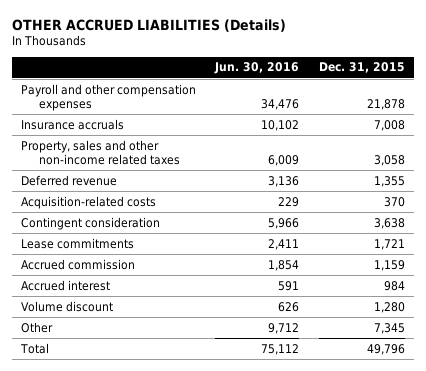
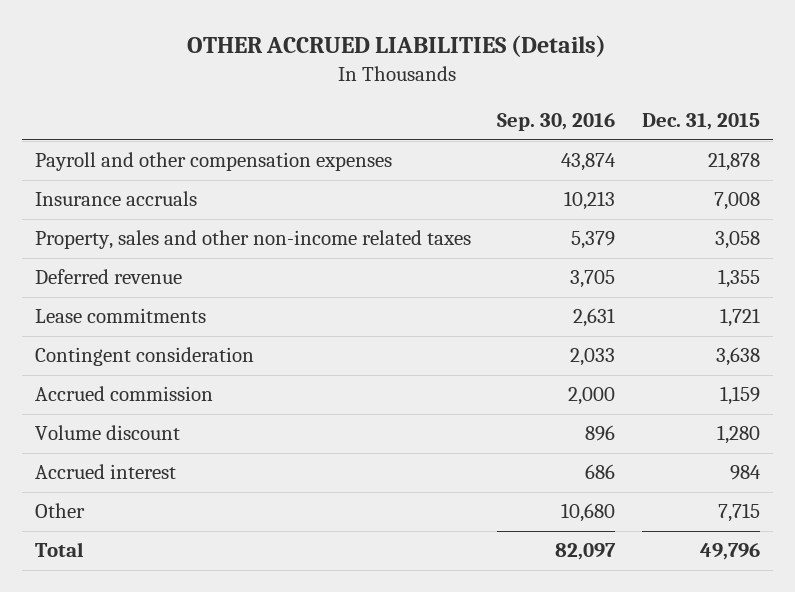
- | Jun. 30, 2016 | Dec. 31, 2015
+ | Sep. 30, 2016 | Dec. 31, 2015
- Acquisition-related costs | 229 | 370
moved down: Contingent consideration | 2,033 | 3,638
- Other | 9,712 | 7,345
moved down: Accrued interest | 686 | 984
+ Other | 10,680 | 7,715

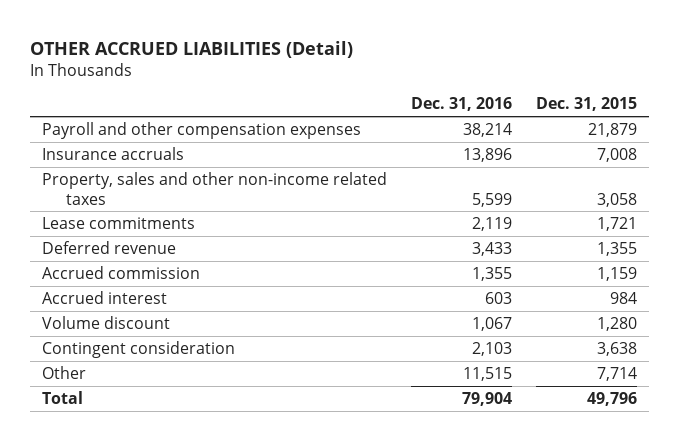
- OTHER ACCRUED LIABILITIES (Details)
+ OTHER ACCRUED LIABILITIES (Detail)
- | Sep. 30, 2016 | Dec. 31, 2015
+ | Dec. 31, 2016 | Dec. 31, 2015
- Payroll and other compensation expenses | 43,874 | 21,878
+ Payroll and other compensation expenses | 38,214 | 21,879
moved down: Deferred revenue | 3,433 | 1,355
- Other | 10,680 | 7,715
moved down: Volume discount | 1,067 | 1,280
moved down: Contingent consideration | 2,103 | 3,638
+ Other | 11,515 | 7,714

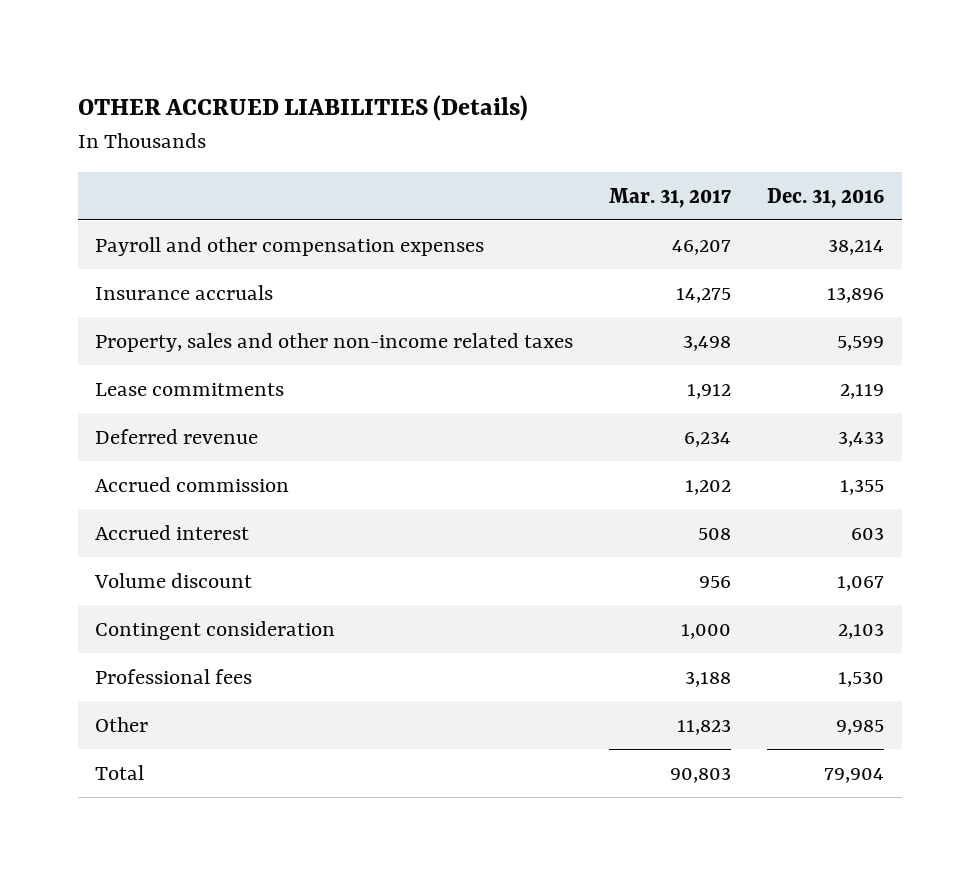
- OTHER ACCRUED LIABILITIES (Detail)
+ OTHER ACCRUED LIABILITIES (Details)
- | Dec. 31, 2016 | Dec. 31, 2015
+ | Mar. 31, 2017 | Dec. 31, 2016
- Other | 11,515 | 7,714
+ Professional fees | 3,188 | 1,530
+ Other | 11,823 | 9,985

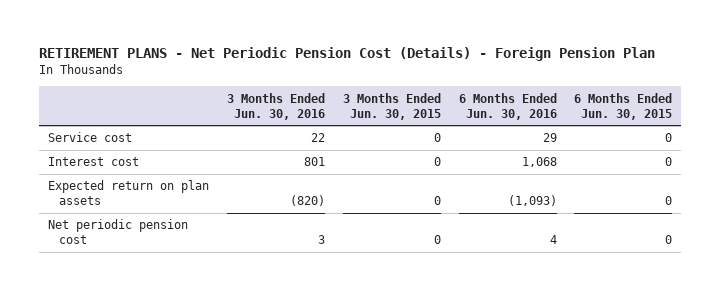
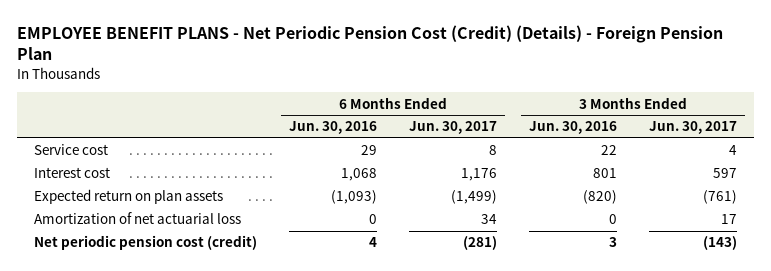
- RETIREMENT PLANS - Net Periodic Pension Cost (Details) - Foreign Pension Plan
+ EMPLOYEE BENEFIT PLANS - Net Periodic Pension Cost (Credit) (Details) - Foreign Pension Plan
- | 3 Months Ended Jun. 30, 2016 | 3 Months Ended Jun. 30, 2015 | 6 Months Ended Jun. 30, 2016 | 6 Months Ended Jun. 30, 2015
+ | 6 Months Ended Jun. 30, 2016 | 6 Months Ended Jun. 30, 2017 | 3 Months Ended Jun. 30, 2016 | 3 Months Ended Jun. 30, 2017
- Net periodic pension cost | 3 | 0 | 4 | 0
+ Amortization of net actuarial loss | 0 | 34 | 0 | 17
+ Net periodic pension cost (credit) | 4 | (281) | 3 | (143)

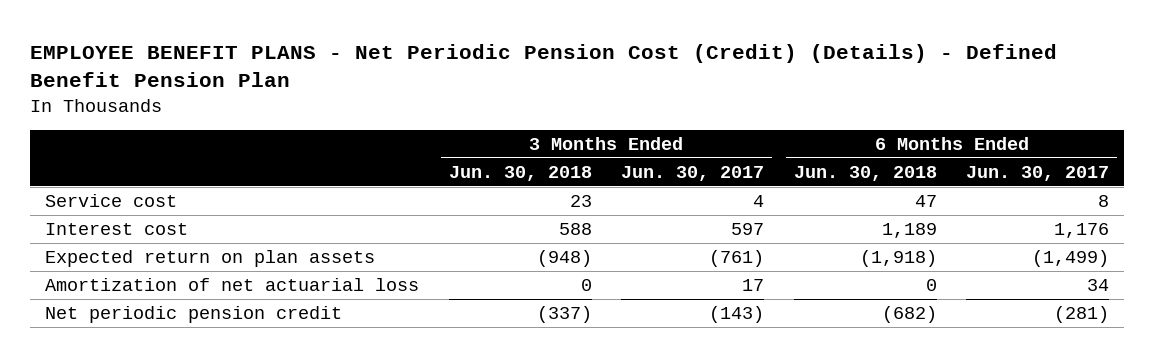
- EMPLOYEE BENEFIT PLANS - Net Periodic Pension Cost (Credit) (Details) - Foreign Pension Plan
+ EMPLOYEE BENEFIT PLANS - Net Periodic Pension Cost (Credit) (Details) - Defined Benefit Pension Plan
- | 6 Months Ended Jun. 30, 2016 | 6 Months Ended Jun. 30, 2017 | 3 Months Ended Jun. 30, 2016 | 3 Months Ended Jun. 30, 2017
+ | 3 Months Ended Jun. 30, 2018 | 3 Months Ended Jun. 30, 2017 | 6 Months Ended Jun. 30, 2018 | 6 Months Ended Jun. 30, 2017
- Net periodic pension cost (credit) | 4 | (281) | 3 | (143)
+ Net periodic pension credit | (337) | (143) | (682) | (281)

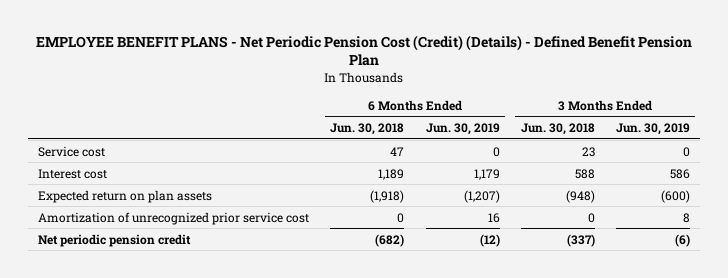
- | 3 Months Ended Jun. 30, 2018 | 3 Months Ended Jun. 30, 2017 | 6 Months Ended Jun. 30, 2018 | 6 Months Ended Jun. 30, 2017
+ | 6 Months Ended Jun. 30, 2018 | 6 Months Ended Jun. 30, 2019 | 3 Months Ended Jun. 30, 2018 | 3 Months Ended Jun. 30, 2019
- Amortization of net actuarial loss | 0 | 17 | 0 | 34
+ Amortization of unrecognized prior service cost | 0 | 16 | 0 | 8

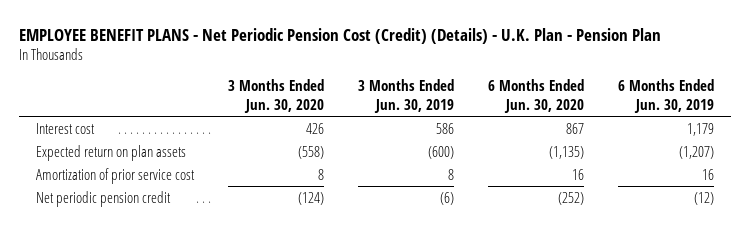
- EMPLOYEE BENEFIT PLANS - Net Periodic Pension Cost (Credit) (Details) - Defined Benefit Pension Plan
+ EMPLOYEE BENEFIT PLANS - Net Periodic Pension Cost (Credit) (Details) - U.K. Plan - Pension Plan
- | 6 Months Ended Jun. 30, 2018 | 6 Months Ended Jun. 30, 2019 | 3 Months Ended Jun. 30, 2018 | 3 Months Ended Jun. 30, 2019
+ | 3 Months Ended Jun. 30, 2020 | 3 Months Ended Jun. 30, 2019 | 6 Months Ended Jun. 30, 2020 | 6 Months Ended Jun. 30, 2019
- Service cost | 47 | 0 | 23 | 0
- Amortization of unrecognized prior service cost | 0 | 16 | 0 | 8
+ Amortization of prior service cost | 8 | 8 | 16 | 16

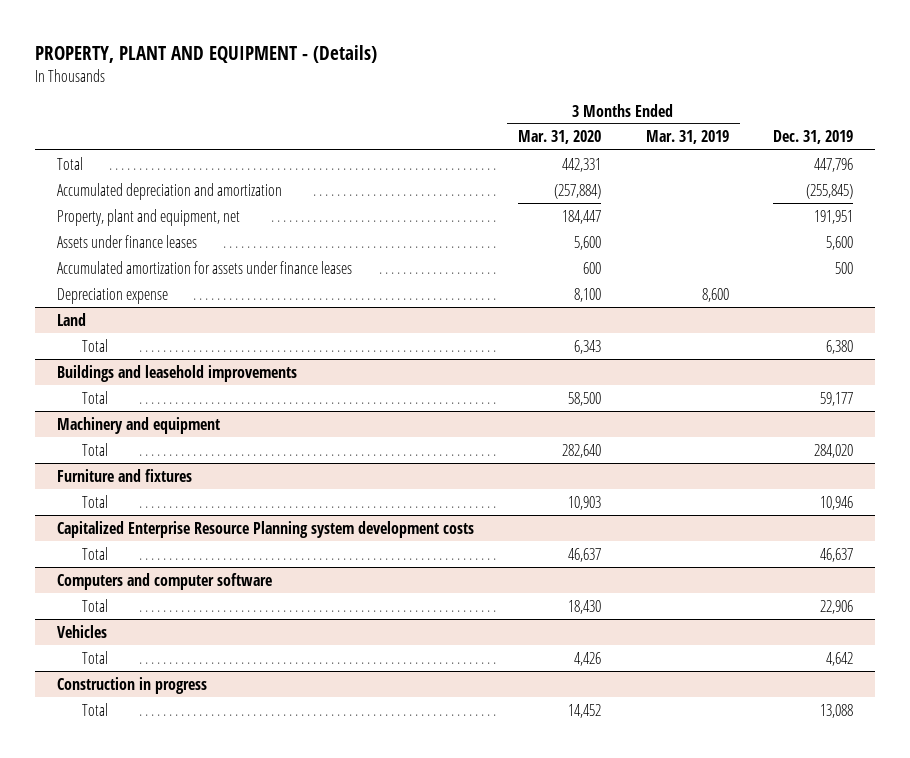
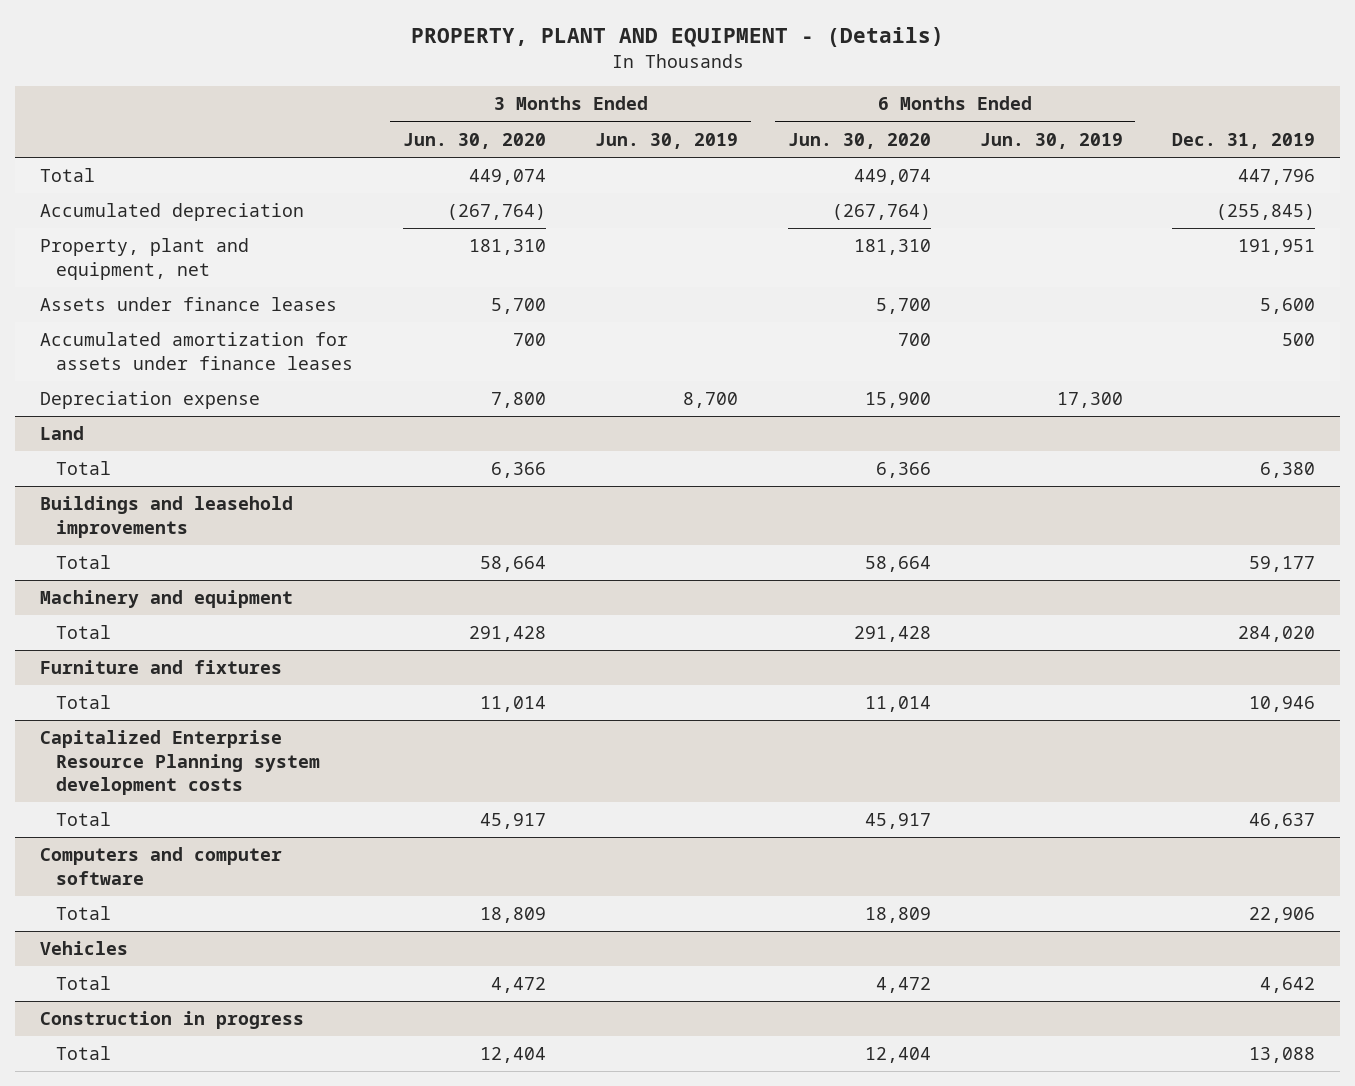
- | 3 Months Ended Mar. 31, 2020 | 3 Months Ended Mar. 31, 2019 | Dec. 31, 2019
+ | 3 Months Ended Jun. 30, 2020 | 3 Months Ended Jun. 30, 2019 | 6 Months Ended Jun. 30, 2020 | 6 Months Ended Jun. 30, 2019 | Dec. 31, 2019
- Accumulated depreciation and amortization | (257,884) | | (255,845)
+ Accumulated depreciation | (267,764) | | (267,764) | | (255,845)

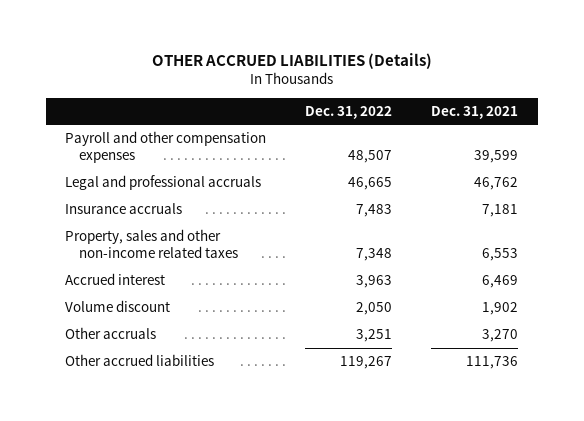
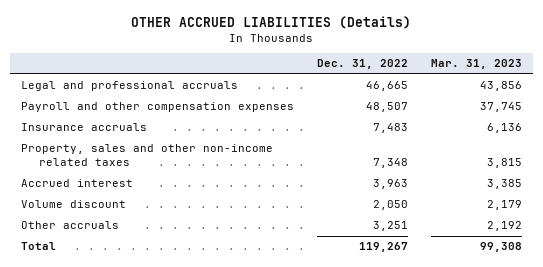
- | Dec. 31, 2022 | Dec. 31, 2021
+ | Dec. 31, 2022 | Mar. 31, 2023
moved down: Payroll and other compensation expenses | 48,507 | 37,745
- Other accrued liabilities | 119,267 | 111,736
+ Total | 119,267 | 99,308

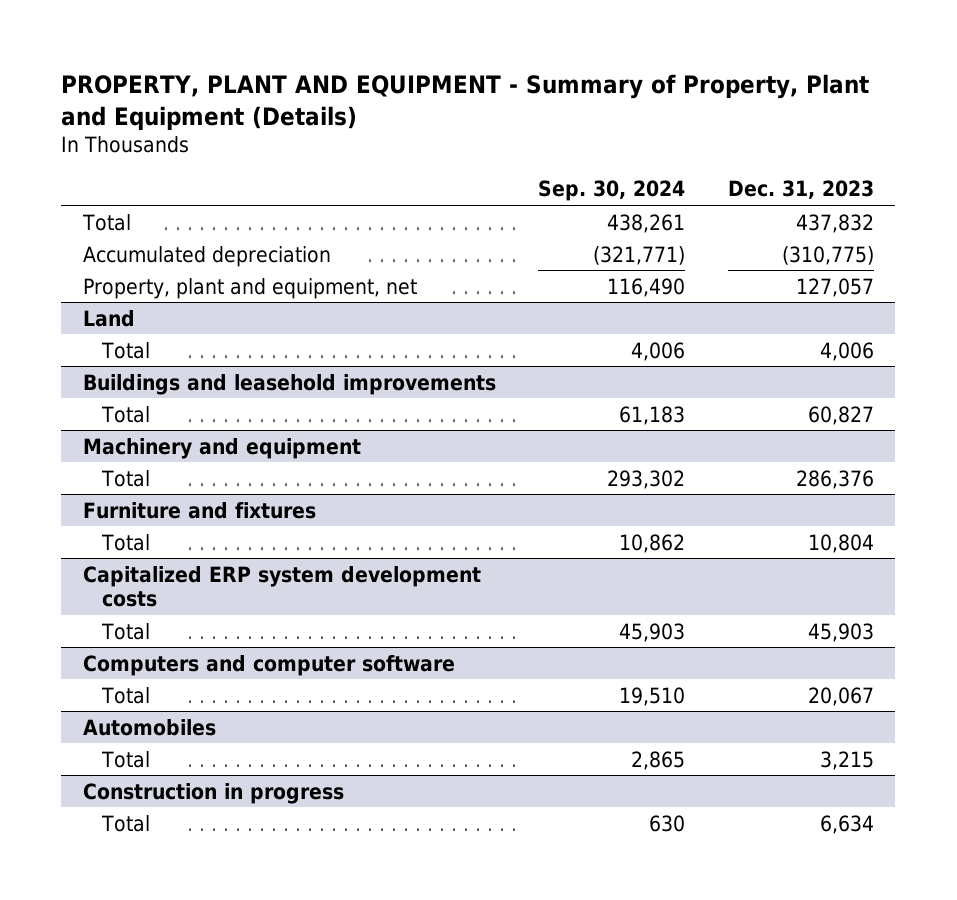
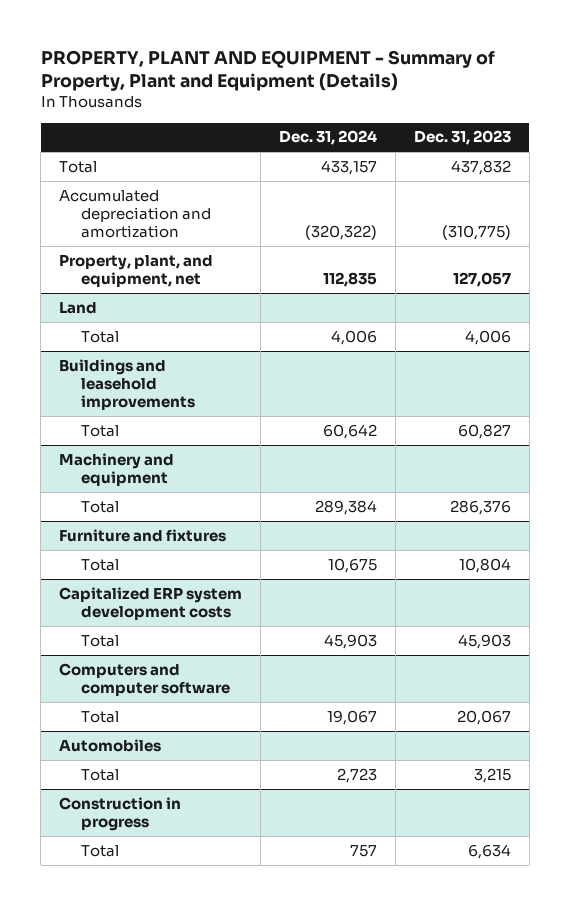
- | Sep. 30, 2024 | Dec. 31, 2023
+ | Dec. 31, 2024 | Dec. 31, 2023
- Accumulated depreciation | (321,771) | (310,775)
- Property, plant and equipment, net | 116,490 | 127,057
+ Accumulated depreciation and amortization | (320,322) | (310,775)
+ Property, plant, and equipment, net | 112,835 | 127,057

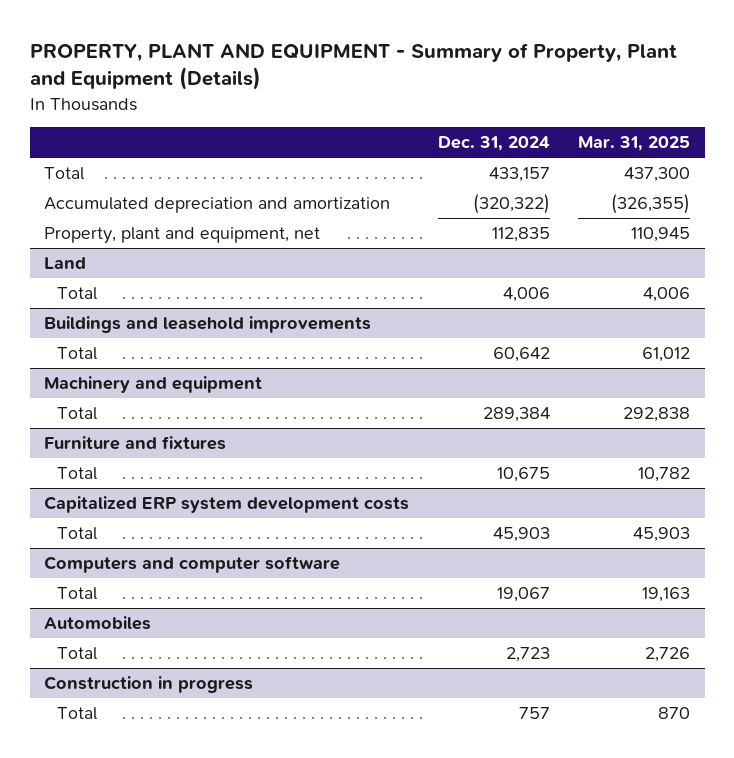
- | Dec. 31, 2024 | Dec. 31, 2023
+ | Dec. 31, 2024 | Mar. 31, 2025
- Property, plant, and equipment, net | 112,835 | 127,057
+ Property, plant and equipment, net | 112,835 | 110,945

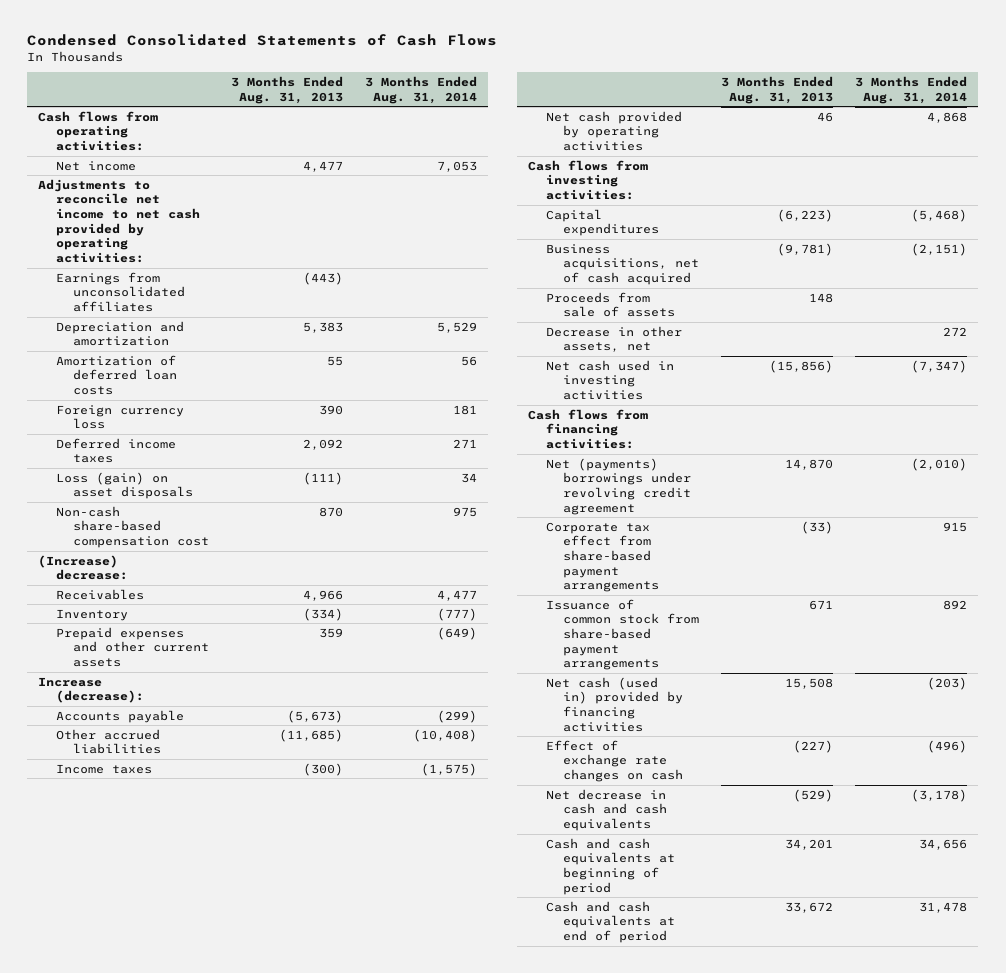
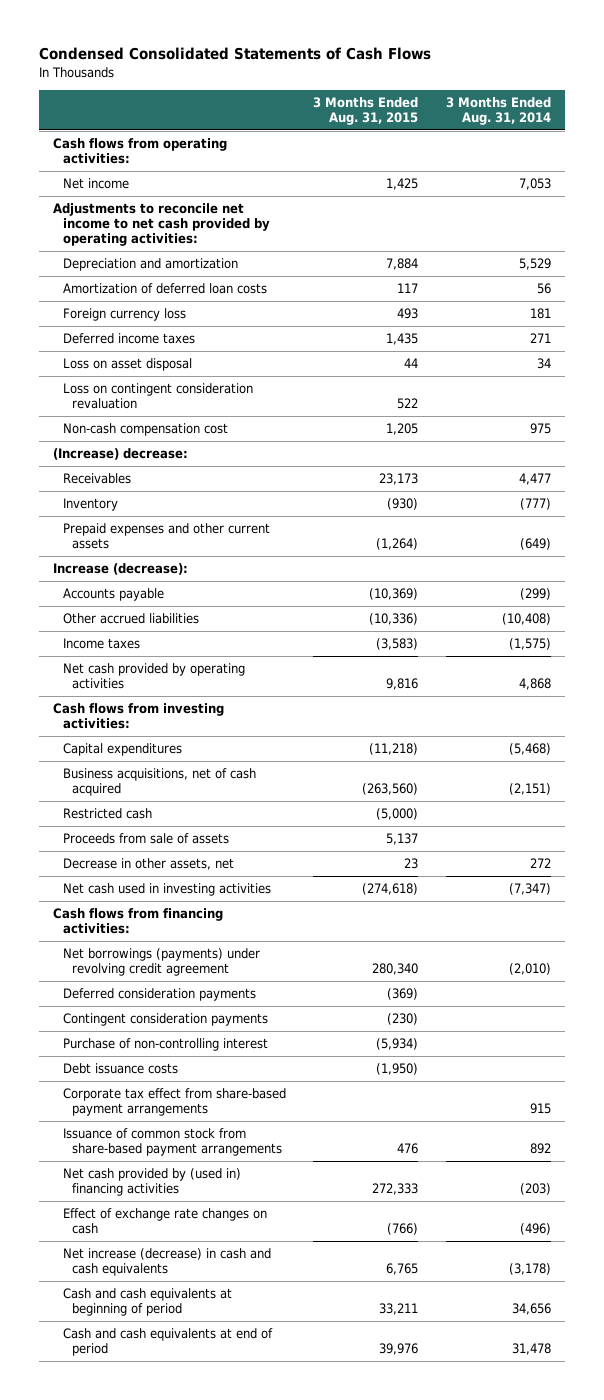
- | 3 Months Ended Aug. 31, 2013 | 3 Months Ended Aug. 31, 2014
+ | 3 Months Ended Aug. 31, 2015 | 3 Months Ended Aug. 31, 2014
- Earnings from unconsolidated affiliates | (443) |
- Loss (gain) on asset disposals | (111) | 34
- Non-cash share-based compensation cost | 870 | 975
+ Loss on asset disposal | 44 | 34
+ Loss on contingent consideration revaluation | 522 |
+ Non-cash compensation cost | 1,205 | 975
+ Restricted cash | (5,000) |
- Net (payments) borrowings under revolving credit agreement | 14,870 | (2,010)
+ Net borrowings (payments) under revolving credit agreement | 280,340 | (2,010)
+ Deferred consideration payments | (369) |
+ Contingent consideration payments | (230) |
+ Purchase of non-controlling interest | (5,934) |
+ Debt issuance costs | (1,950) |
- Net cash (used in) provided by financing activities | 15,508 | (203)
+ Net cash provided by (used in) financing activities | 272,333 | (203)
- Net decrease in cash and cash equivalents | (529) | (3,178)
+ Net increase (decrease) in cash and cash equivalents | 6,765 | (3,178)

